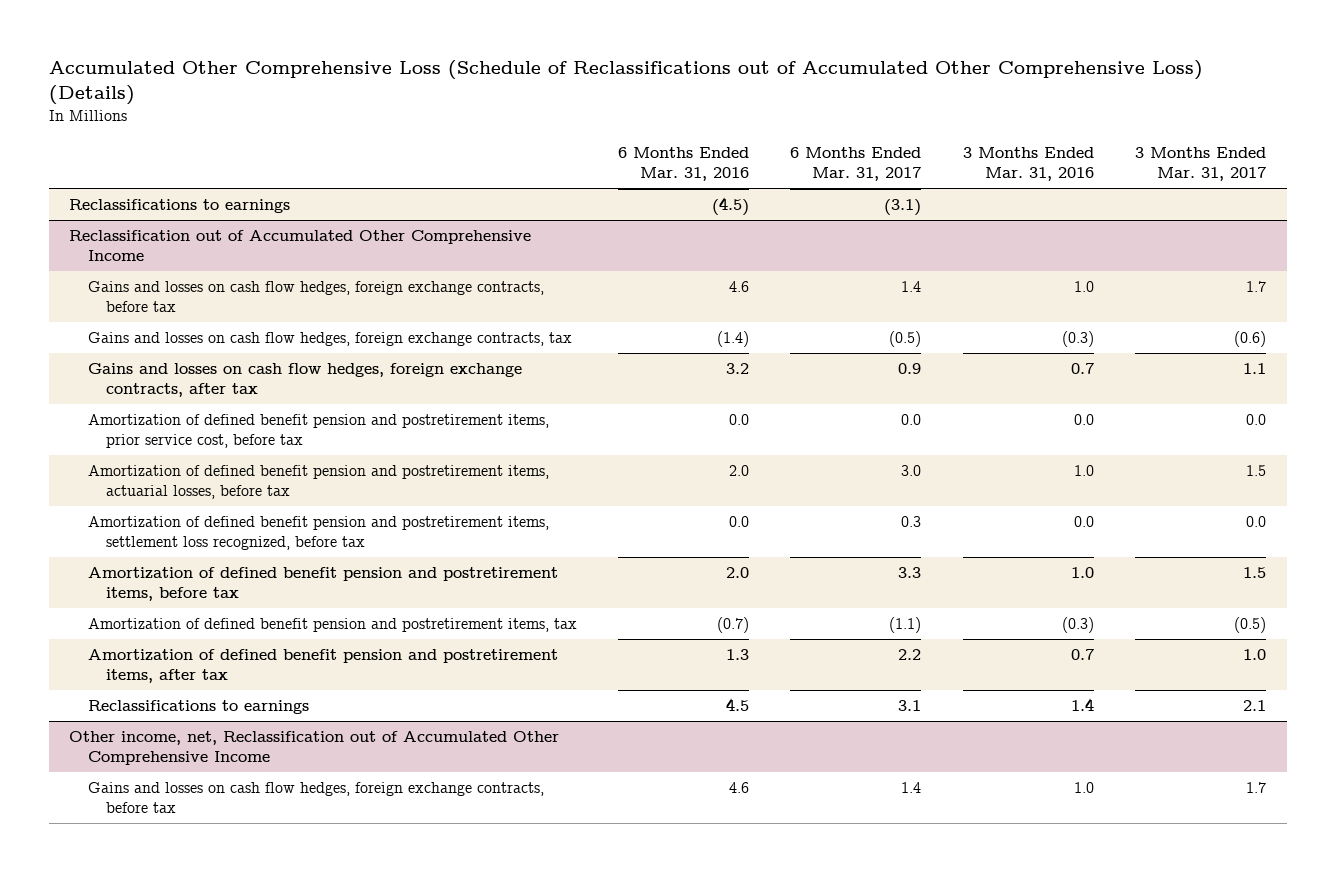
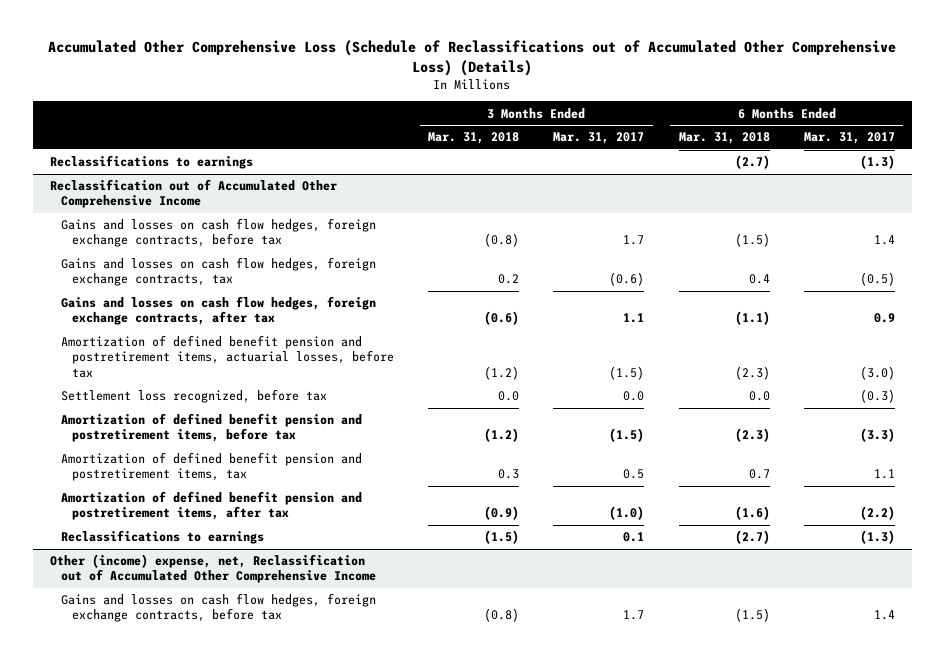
- | 6 Months Ended Mar. 31, 2016 | 6 Months Ended Mar. 31, 2017 | 3 Months Ended Mar. 31, 2016 | 3 Months Ended Mar. 31, 2017
+ | 3 Months Ended Mar. 31, 2018 | 3 Months Ended Mar. 31, 2017 | 6 Months Ended Mar. 31, 2018 | 6 Months Ended Mar. 31, 2017
- Reclassifications to earnings | (4.5) | (3.1) | |
+ Reclassifications to earnings | | | (2.7) | (1.3)
@ Reclassification out of Accumulated Other Comprehensive Income
- Amortization of defined benefit pension and postretirement items, prior service cost, before tax | 0.0 | 0.0 | 0.0 | 0.0
- Amortization of defined benefit pension and postretirement items, actuarial losses, before tax | 2.0 | 3.0 | 1.0 | 1.5
- Amortization of defined benefit pension and postretirement items, settlement loss recognized, before tax | 0.0 | 0.3 | 0.0 | 0.0
- Amortization of defined benefit pension and postretirement items, before tax | 2.0 | 3.3 | 1.0 | 1.5
- Amortization of defined benefit pension and postretirement items, tax | (0.7) | (1.1) | (0.3) | (0.5)
- Amortization of defined benefit pension and postretirement items, after tax | 1.3 | 2.2 | 0.7 | 1.0
- Reclassifications to earnings | 4.5 | 3.1 | 1.4 | 2.1
- Other income, net, Reclassification out of Accumulated Other Comprehensive Income
@ Reclassification out of Accumulated Other Comprehensive Income
+ Amortization of defined benefit pension and postretirement items, actuarial losses, before tax | (1.2) | (1.5) | (2.3) | (3.0)
+ Settlement loss recognized, before tax | 0.0 | 0.0 | 0.0 | (0.3)
+ Amortization of defined benefit pension and postretirement items, before tax | (1.2) | (1.5) | (2.3) | (3.3)
+ Amortization of defined benefit pension and postretirement items, tax | 0.3 | 0.5 | 0.7 | 1.1
+ Amortization of defined benefit pension and postretirement items, after tax | (0.9) | (1.0) | (1.6) | (2.2)
+ Reclassifications to earnings | (1.5) | 0.1 | (2.7) | (1.3)
+ Other (income) expense, net, Reclassification out of Accumulated Other Comprehensive Income

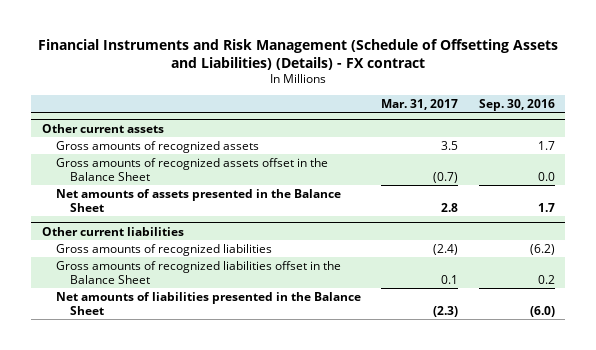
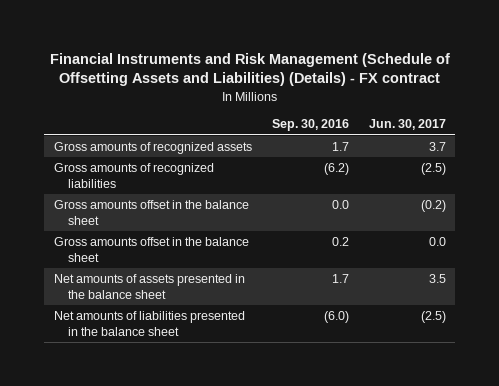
- | Mar. 31, 2017 | Sep. 30, 2016
+ | Sep. 30, 2016 | Jun. 30, 2017
- Other current assets
- Gross amounts of recognized assets offset in the Balance Sheet | (0.7) | 0.0
- Net amounts of assets presented in the Balance Sheet | 2.8 | 1.7
- Other current liabilities
- Gross amounts of recognized liabilities offset in the Balance Sheet | 0.1 | 0.2
- Net amounts of liabilities presented in the Balance Sheet | (2.3) | (6.0)
+ Gross amounts offset in the balance sheet | 0.0 | (0.2)
+ Gross amounts offset in the balance sheet | 0.2 | 0.0
+ Net amounts of assets presented in the balance sheet | 1.7 | 3.5
+ Net amounts of liabilities presented in the balance sheet | (6.0) | (2.5)

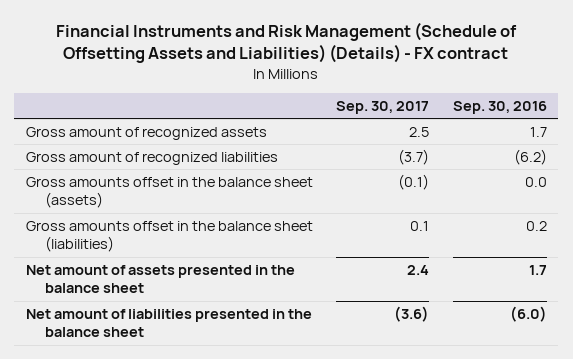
- | Sep. 30, 2016 | Jun. 30, 2017
+ | Sep. 30, 2017 | Sep. 30, 2016
- Gross amounts of recognized assets | 1.7 | 3.7
- Gross amounts of recognized liabilities | (6.2) | (2.5)
- Gross amounts offset in the balance sheet | 0.0 | (0.2)
- Gross amounts offset in the balance sheet | 0.2 | 0.0
- Net amounts of assets presented in the balance sheet | 1.7 | 3.5
- Net amounts of liabilities presented in the balance sheet | (6.0) | (2.5)
+ Gross amount of recognized assets | 2.5 | 1.7
+ Gross amount of recognized liabilities | (3.7) | (6.2)
+ Gross amounts offset in the balance sheet (assets) | (0.1) | 0.0
+ Gross amounts offset in the balance sheet (liabilities) | 0.1 | 0.2
+ Net amount of assets presented in the balance sheet | 2.4 | 1.7
+ Net amount of liabilities presented in the balance sheet | (3.6) | (6.0)

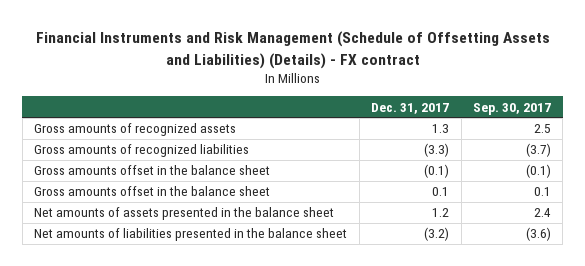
- | Sep. 30, 2017 | Sep. 30, 2016
+ | Dec. 31, 2017 | Sep. 30, 2017
- Gross amount of recognized assets | 2.5 | 1.7
- Gross amount of recognized liabilities | (3.7) | (6.2)
- Gross amounts offset in the balance sheet (assets) | (0.1) | 0.0
- Gross amounts offset in the balance sheet (liabilities) | 0.1 | 0.2
- Net amount of assets presented in the balance sheet | 2.4 | 1.7
- Net amount of liabilities presented in the balance sheet | (3.6) | (6.0)
+ Gross amounts of recognized assets | 1.3 | 2.5
+ Gross amounts of recognized liabilities | (3.3) | (3.7)
+ Gross amounts offset in the balance sheet | (0.1) | (0.1)
+ Gross amounts offset in the balance sheet | 0.1 | 0.1
+ Net amounts of assets presented in the balance sheet | 1.2 | 2.4
+ Net amounts of liabilities presented in the balance sheet | (3.2) | (3.6)

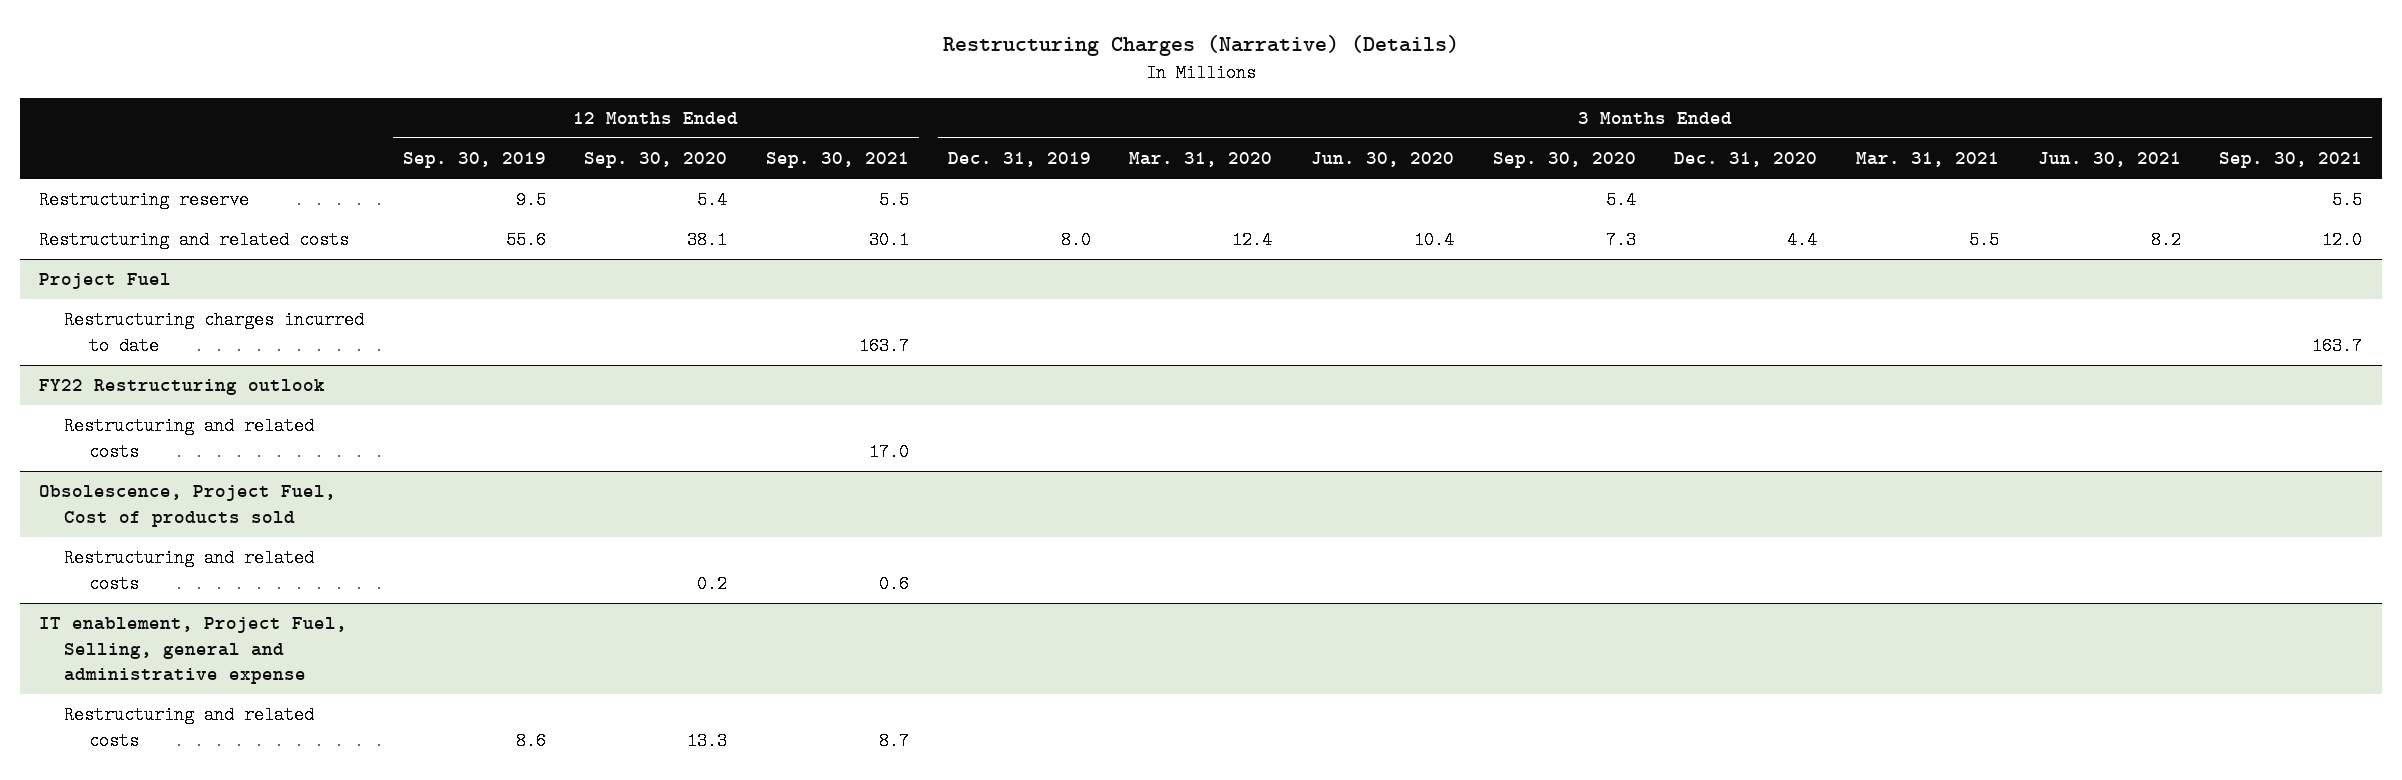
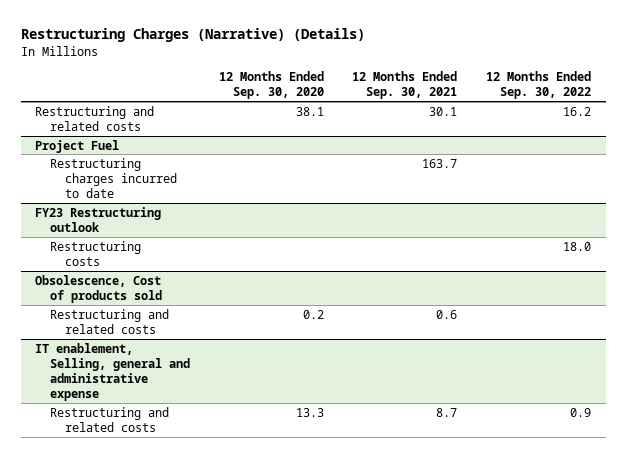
- | 12 Months Ended Sep. 30, 2019 | 12 Months Ended Sep. 30, 2020 | 12 Months Ended Sep. 30, 2021 | 3 Months Ended Dec. 31, 2019 | 3 Months Ended Mar. 31, 2020 | 3 Months Ended Jun. 30, 2020 | 3 Months Ended Sep. 30, 2020 | 3 Months Ended Dec. 31, 2020 | 3 Months Ended Mar. 31, 2021 | 3 Months Ended Jun. 30, 2021 | 3 Months Ended Sep. 30, 2021
+ | 12 Months Ended Sep. 30, 2020 | 12 Months Ended Sep. 30, 2021 | 12 Months Ended Sep. 30, 2022
- Restructuring reserve | 9.5 | 5.4 | 5.5 | | | | 5.4 | | | | 5.5
- FY22 Restructuring outlook
- Restructuring and related costs | | | 17.0 | | | | | | | |
- Obsolescence, Project Fuel, Cost of products sold
+ FY23 Restructuring outlook
+ Restructuring costs | | | 18.0
+ Obsolescence, Cost of products sold
- IT enablement, Project Fuel, Selling, general and administrative expense
+ IT enablement, Selling, general and administrative expense

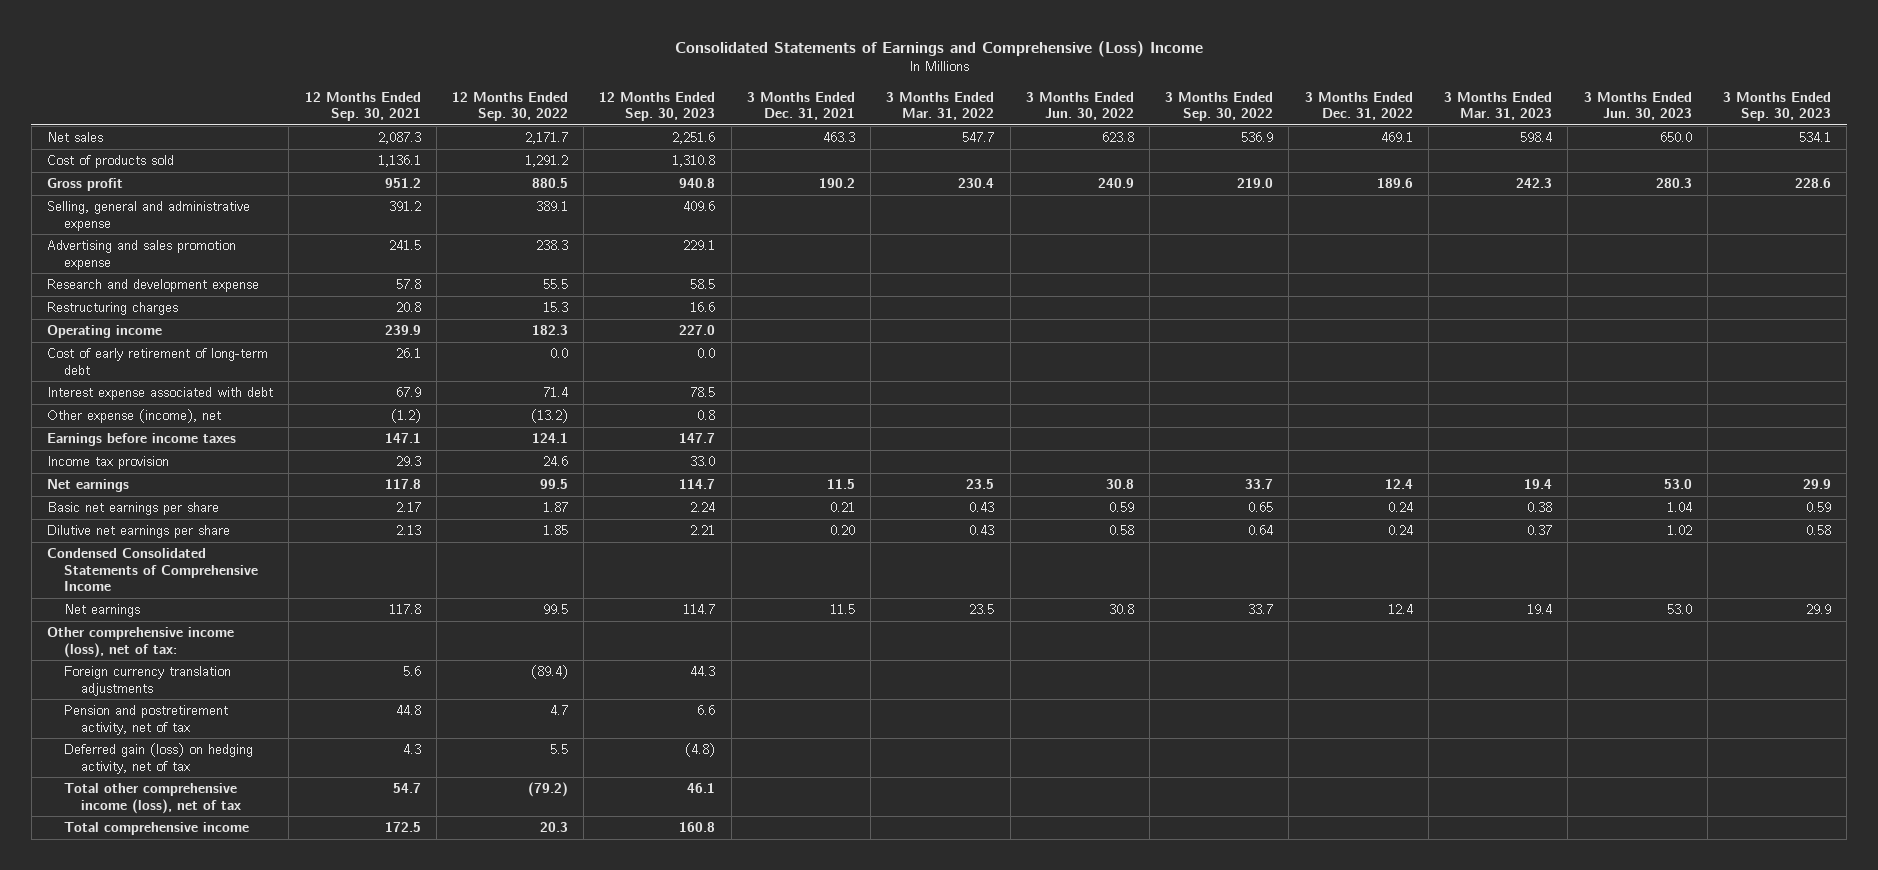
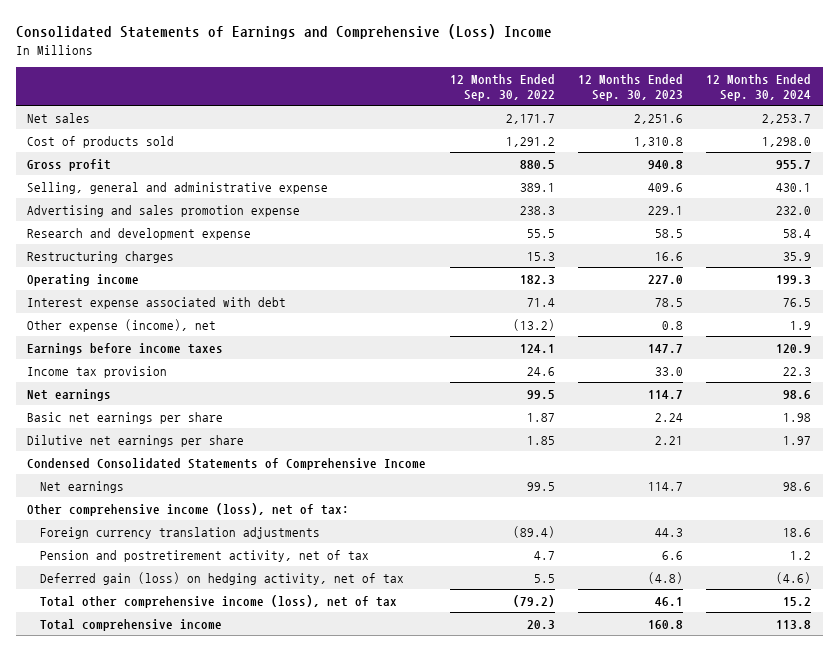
- | 12 Months Ended Sep. 30, 2021 | 12 Months Ended Sep. 30, 2022 | 12 Months Ended Sep. 30, 2023 | 3 Months Ended Dec. 31, 2021 | 3 Months Ended Mar. 31, 2022 | 3 Months Ended Jun. 30, 2022 | 3 Months Ended Sep. 30, 2022 | 3 Months Ended Dec. 31, 2022 | 3 Months Ended Mar. 31, 2023 | 3 Months Ended Jun. 30, 2023 | 3 Months Ended Sep. 30, 2023
+ | 12 Months Ended Sep. 30, 2022 | 12 Months Ended Sep. 30, 2023 | 12 Months Ended Sep. 30, 2024
- Cost of early retirement of long-term debt | 26.1 | 0.0 | 0.0 | | | | | | | |

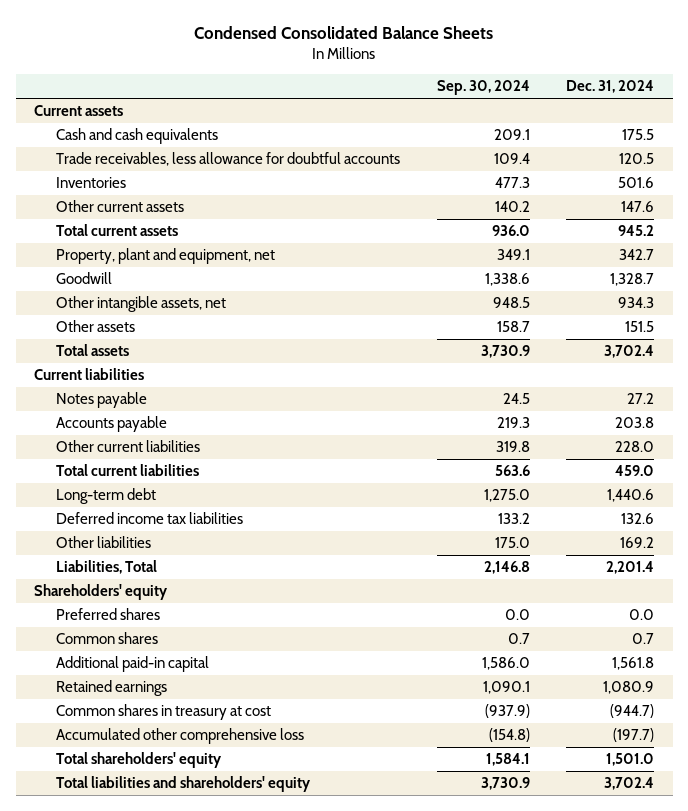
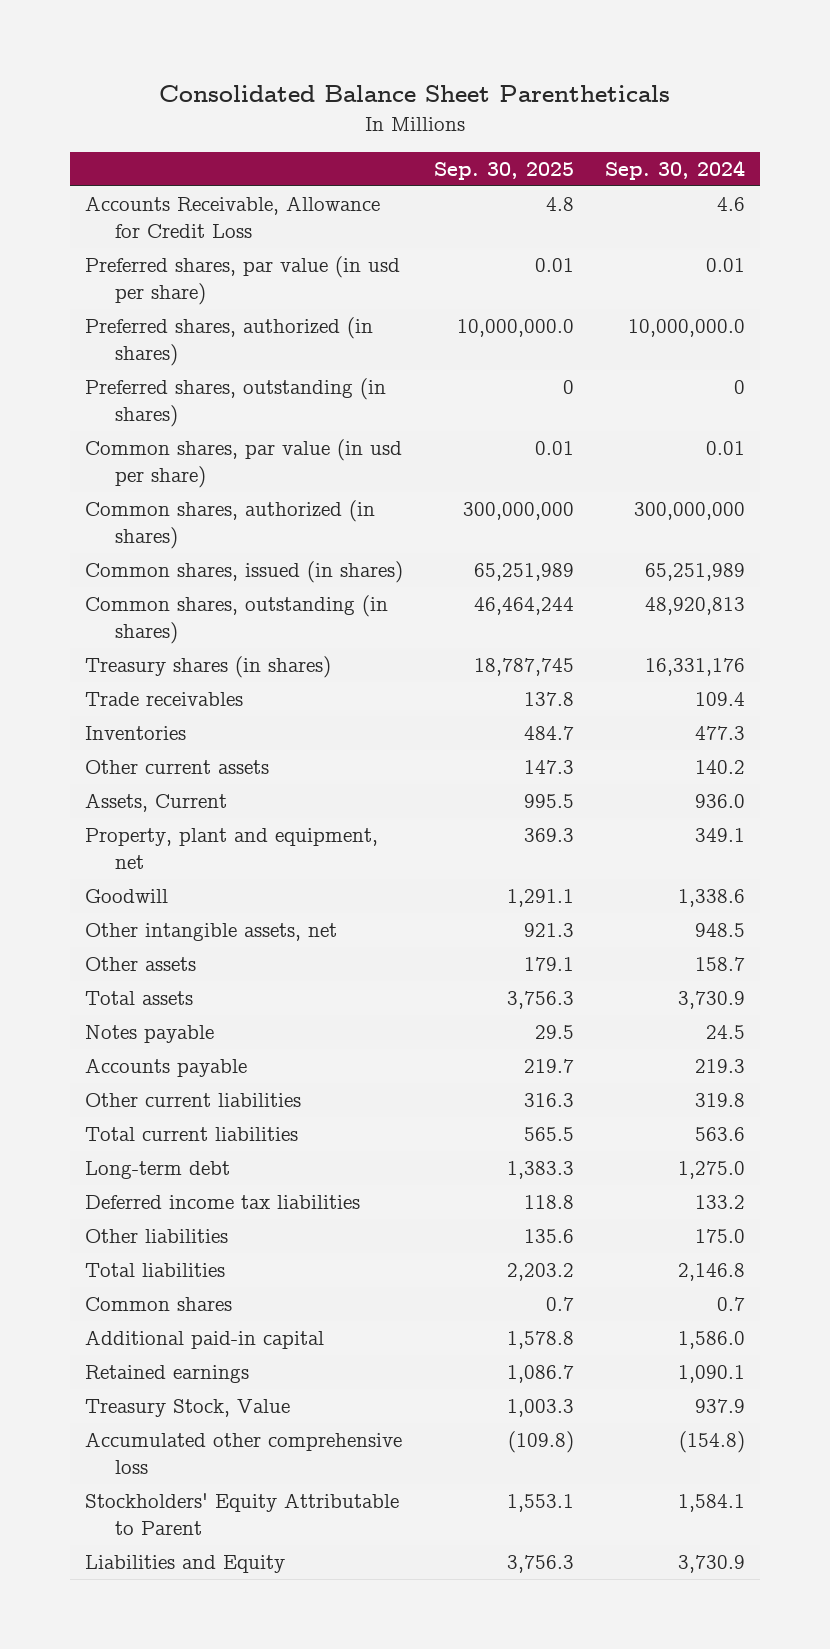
- Condensed Consolidated Balance Sheets
+ Consolidated Balance Sheet Parentheticals
- | Sep. 30, 2024 | Dec. 31, 2024
+ | Sep. 30, 2025 | Sep. 30, 2024
- Current assets
- Cash and cash equivalents | 209.1 | 175.5
- Trade receivables, less allowance for doubtful accounts | 109.4 | 120.5
+ Accounts Receivable, Allowance for Credit Loss | 4.8 | 4.6
+ Preferred shares, par value (in usd per share) | 0.01 | 0.01
+ Preferred shares, authorized (in shares) | 10,000,000.0 | 10,000,000.0
+ Preferred shares, outstanding (in shares) | 0 | 0
+ Common shares, par value (in usd per share) | 0.01 | 0.01
+ Common shares, authorized (in shares) | 300,000,000 | 300,000,000
+ Common shares, issued (in shares) | 65,251,989 | 65,251,989
+ Common shares, outstanding (in shares) | 46,464,244 | 48,920,813
+ Treasury shares (in shares) | 18,787,745 | 16,331,176
+ Trade receivables | 137.8 | 109.4
- Total current assets | 936.0 | 945.2
+ Assets, Current | 995.5 | 936.0
- Current liabilities
- Liabilities, Total | 2,146.8 | 2,201.4
- Shareholders' equity
- Preferred shares | 0.0 | 0.0
+ Total liabilities | 2,203.2 | 2,146.8
- Common shares in treasury at cost | (937.9) | (944.7)
+ Treasury Stock, Value | 1,003.3 | 937.9
- Total shareholders' equity | 1,584.1 | 1,501.0
- Total liabilities and shareholders' equity | 3,730.9 | 3,702.4
+ Stockholders' Equity Attributable to Parent | 1,553.1 | 1,584.1
+ Liabilities and Equity | 3,756.3 | 3,730.9

